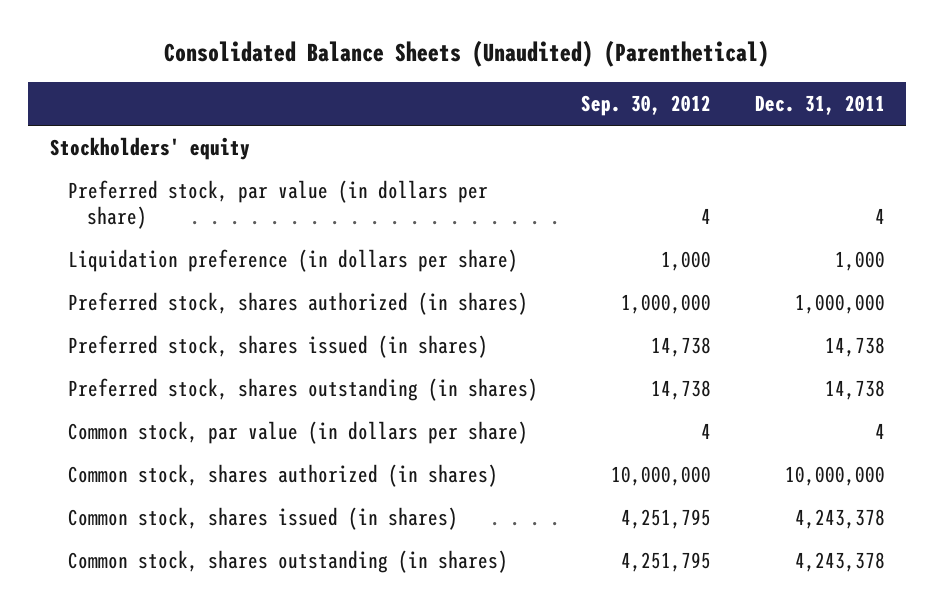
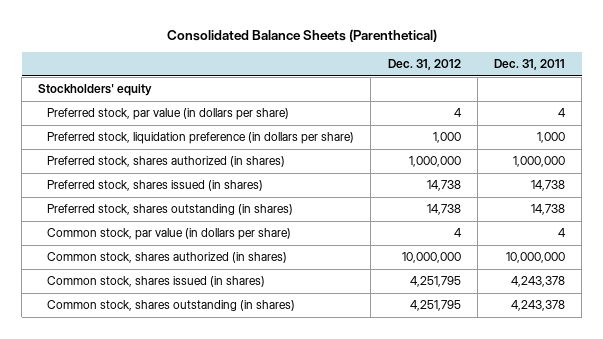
- Consolidated Balance Sheets (Unaudited) (Parenthetical)
+ Consolidated Balance Sheets (Parenthetical)
- | Sep. 30, 2012 | Dec. 31, 2011
+ | Dec. 31, 2012 | Dec. 31, 2011
- Liquidation preference (in dollars per share) | 1,000 | 1,000
+ Preferred stock, liquidation preference (in dollars per share) | 1,000 | 1,000

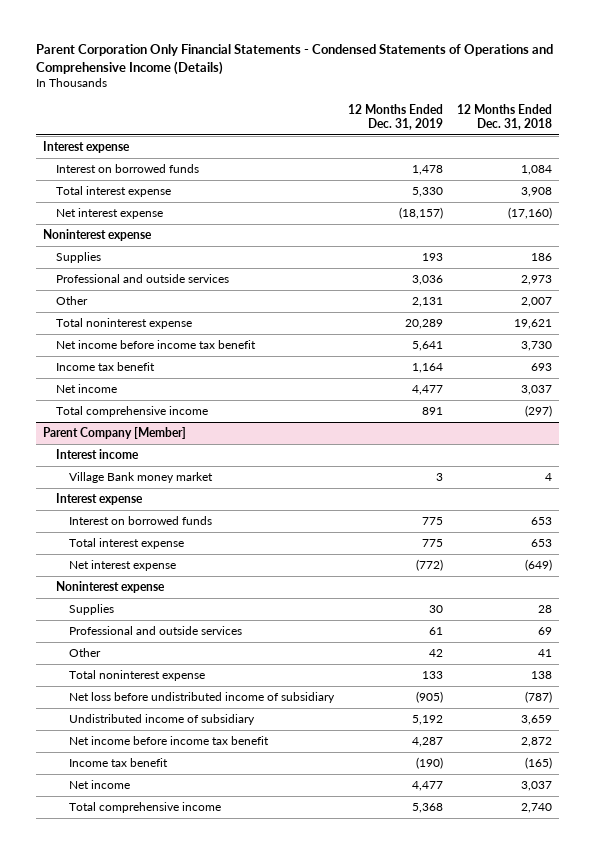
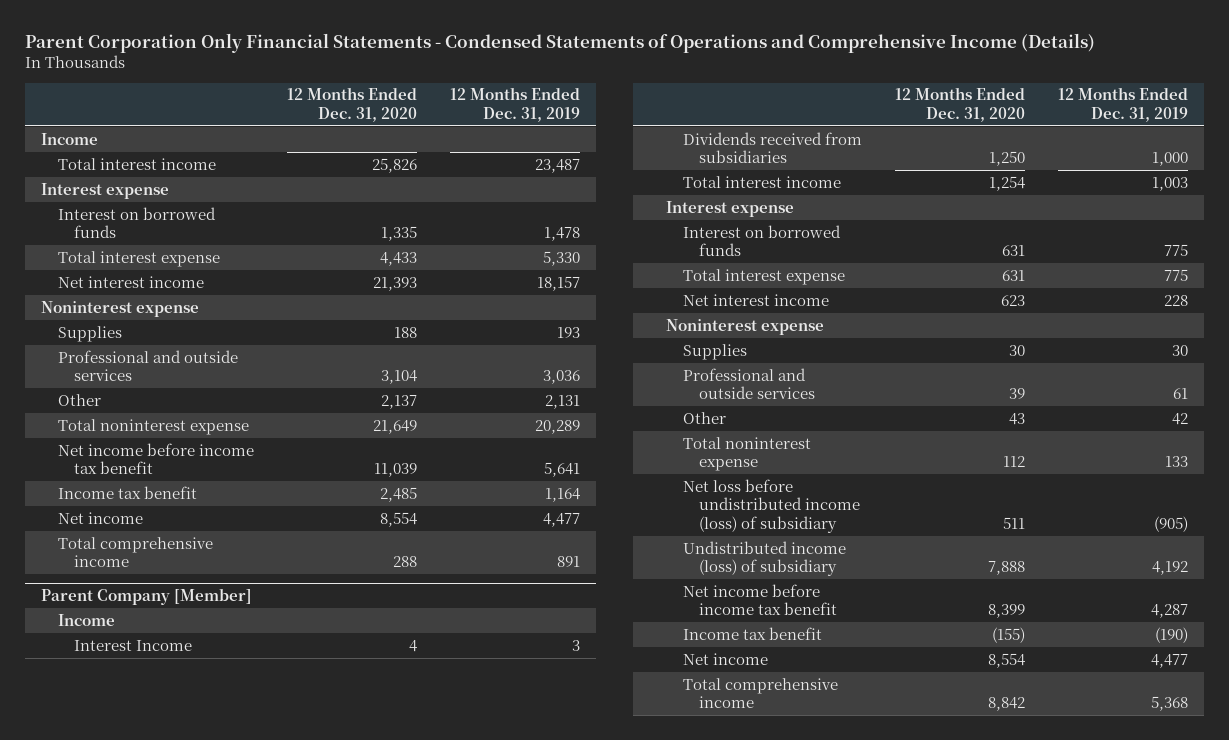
- | 12 Months Ended Dec. 31, 2019 | 12 Months Ended Dec. 31, 2018
+ | 12 Months Ended Dec. 31, 2020 | 12 Months Ended Dec. 31, 2019
+ Income
+ Total interest income | 25,826 | 23,487
- Net interest expense | (18,157) | (17,160)
+ Net interest income | 21,393 | 18,157
@ Parent Company [Member]
- Interest income
- Village Bank money market | 3 | 4
+ Income
+ Interest Income | 4 | 3
+ Dividends received from subsidiaries | 1,250 | 1,000
+ Total interest income | 1,254 | 1,003
- Net interest expense | (772) | (649)
+ Net interest income | 623 | 228
- Net loss before undistributed income of subsidiary | (905) | (787)
- Undistributed income of subsidiary | 5,192 | 3,659
+ Net loss before undistributed income (loss) of subsidiary | 511 | (905)
+ Undistributed income (loss) of subsidiary | 7,888 | 4,192

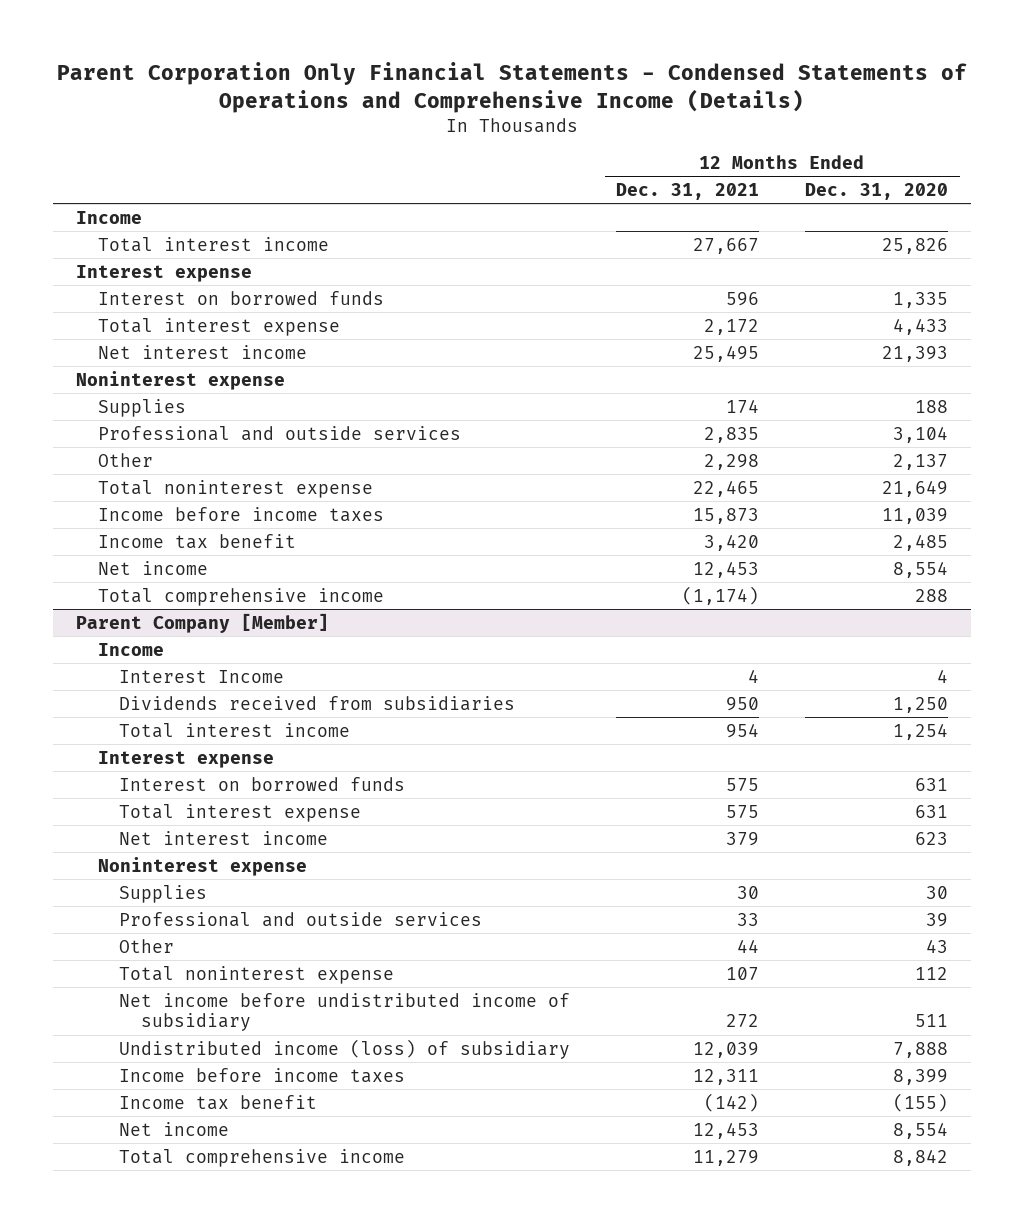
- | 12 Months Ended Dec. 31, 2020 | 12 Months Ended Dec. 31, 2019
+ | 12 Months Ended Dec. 31, 2021 | 12 Months Ended Dec. 31, 2020
- Net income before income tax benefit | 11,039 | 5,641
+ Income before income taxes | 15,873 | 11,039
@ Parent Company [Member]
- Net loss before undistributed income (loss) of subsidiary | 511 | (905)
+ Net income before undistributed income of subsidiary | 272 | 511
- Net income before income tax benefit | 8,399 | 4,287
+ Income before income taxes | 12,311 | 8,399

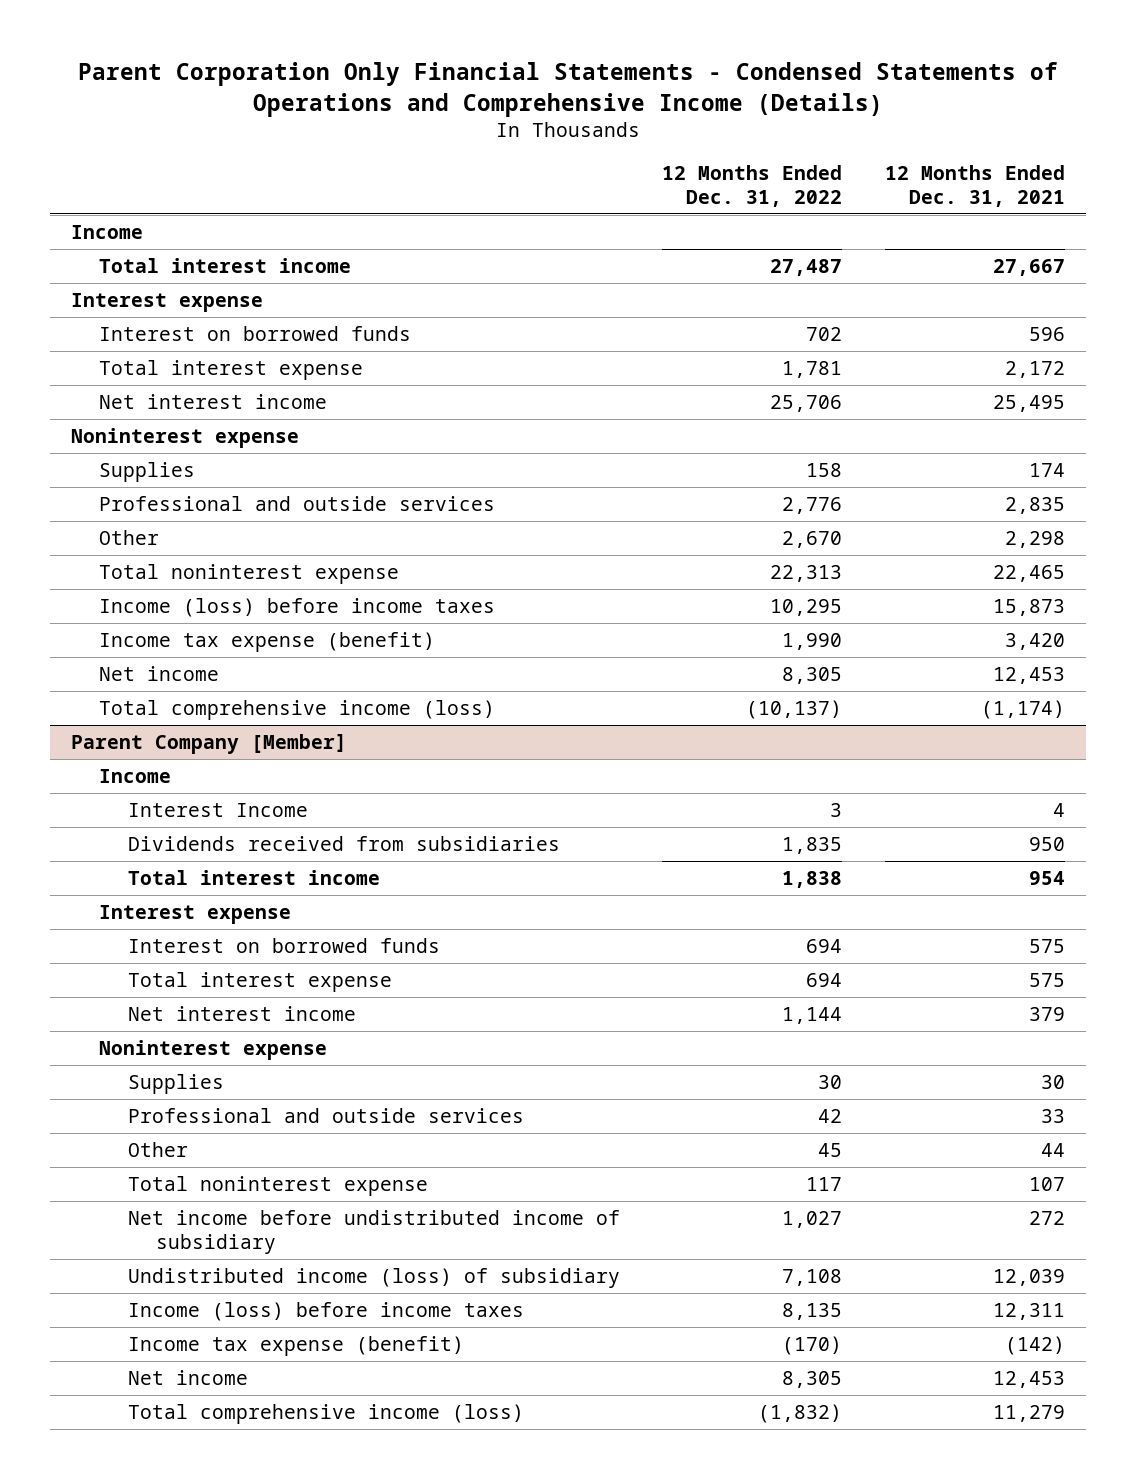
- | 12 Months Ended Dec. 31, 2021 | 12 Months Ended Dec. 31, 2020
+ | 12 Months Ended Dec. 31, 2022 | 12 Months Ended Dec. 31, 2021
- Income before income taxes | 15,873 | 11,039
- Income tax benefit | 3,420 | 2,485
+ Income (loss) before income taxes | 10,295 | 15,873
+ Income tax expense (benefit) | 1,990 | 3,420
- Total comprehensive income | (1,174) | 288
+ Total comprehensive income (loss) | (10,137) | (1,174)
@ Parent Company [Member]
- Income before income taxes | 12,311 | 8,399
- Income tax benefit | (142) | (155)
+ Income (loss) before income taxes | 8,135 | 12,311
+ Income tax expense (benefit) | (170) | (142)
- Total comprehensive income | 11,279 | 8,842
+ Total comprehensive income (loss) | (1,832) | 11,279

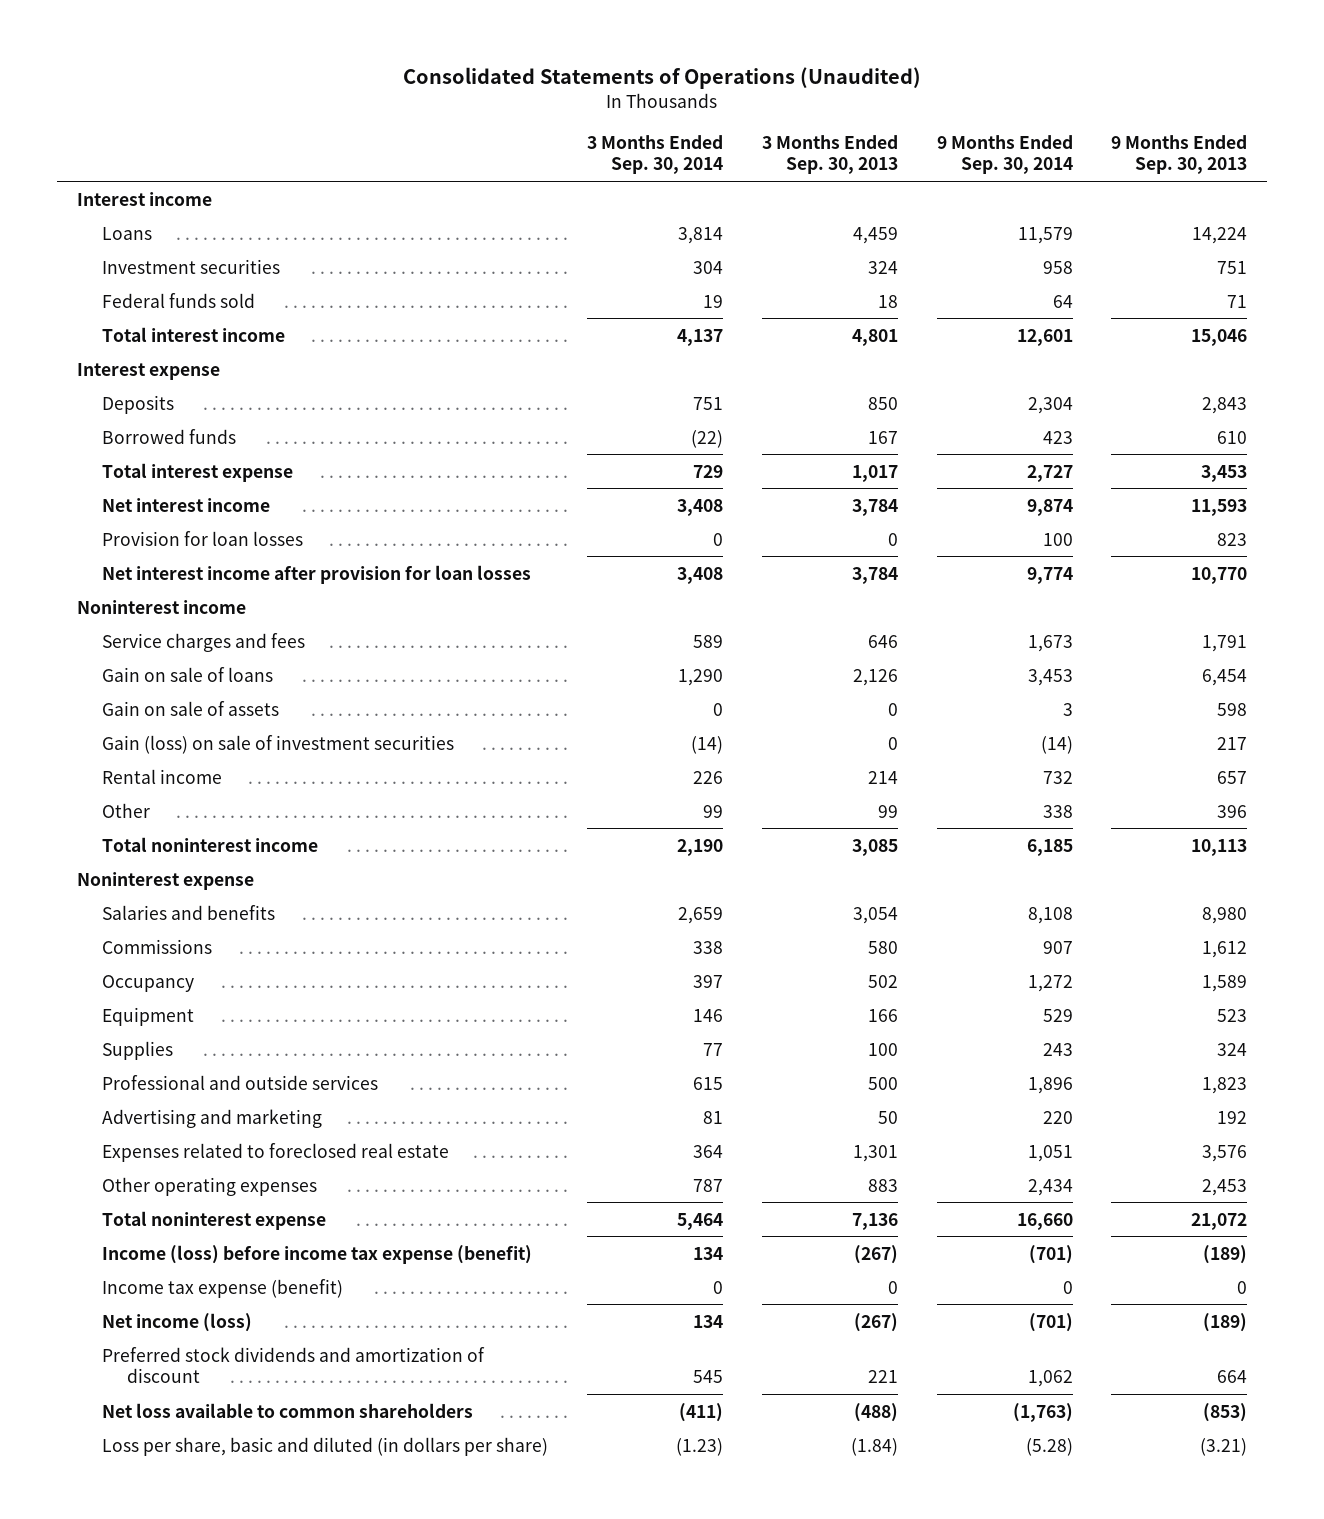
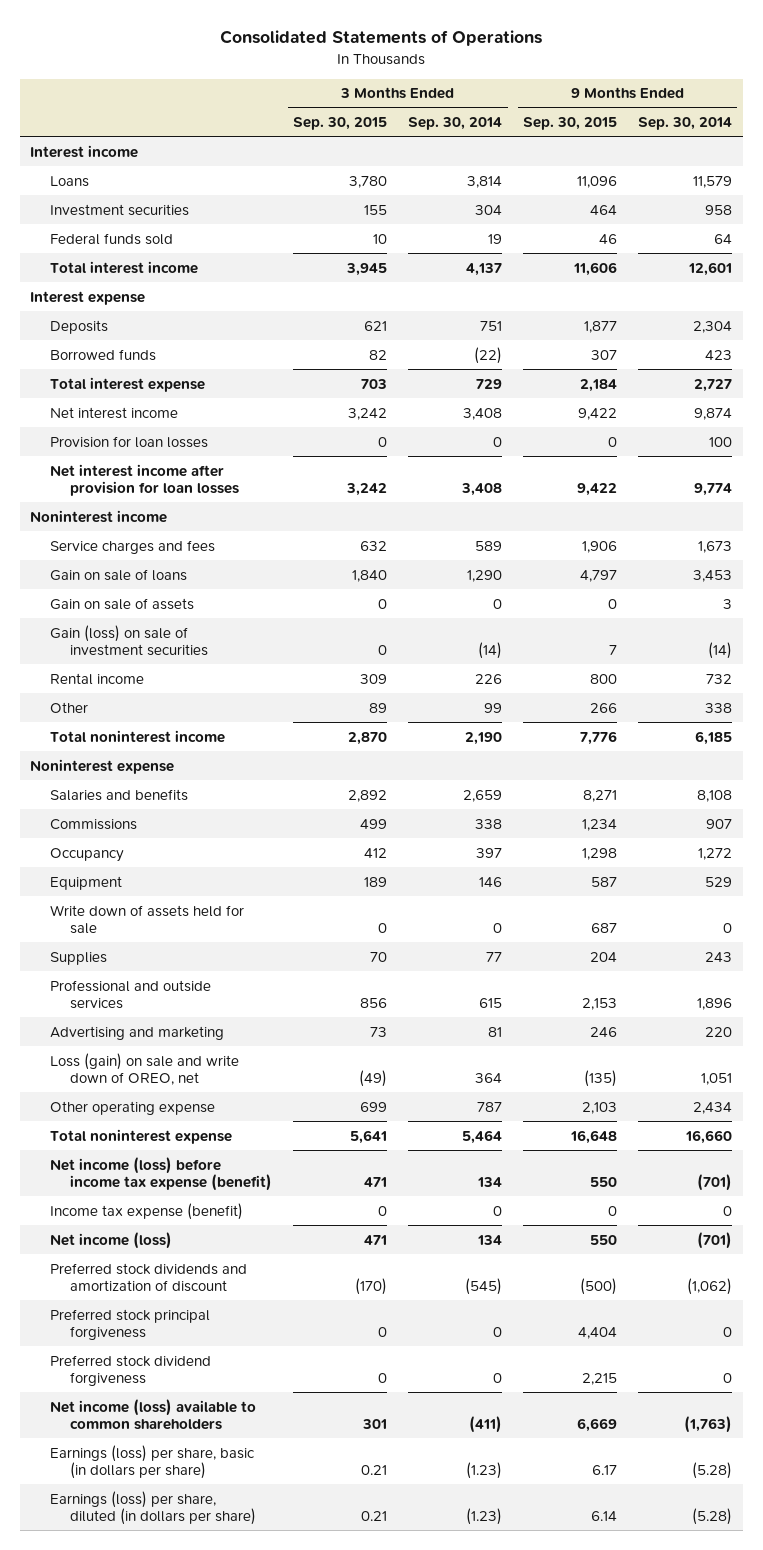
- Consolidated Statements of Operations (Unaudited)
+ Consolidated Statements of Operations
- | 3 Months Ended Sep. 30, 2014 | 3 Months Ended Sep. 30, 2013 | 9 Months Ended Sep. 30, 2014 | 9 Months Ended Sep. 30, 2013
+ | 3 Months Ended Sep. 30, 2015 | 3 Months Ended Sep. 30, 2014 | 9 Months Ended Sep. 30, 2015 | 9 Months Ended Sep. 30, 2014
+ Write down of assets held for sale | 0 | 0 | 687 | 0
- Expenses related to foreclosed real estate | 364 | 1,301 | 1,051 | 3,576
- Other operating expenses | 787 | 883 | 2,434 | 2,453
+ Loss (gain) on sale and write down of OREO, net | (49) | 364 | (135) | 1,051
+ Other operating expense | 699 | 787 | 2,103 | 2,434
- Income (loss) before income tax expense (benefit) | 134 | (267) | (701) | (189)
+ Net income (loss) before income tax expense (benefit) | 471 | 134 | 550 | (701)
- Preferred stock dividends and amortization of discount | 545 | 221 | 1,062 | 664
- Net loss available to common shareholders | (411) | (488) | (1,763) | (853)
- Loss per share, basic and diluted (in dollars per share) | (1.23) | (1.84) | (5.28) | (3.21)
+ Preferred stock dividends and amortization of discount | (170) | (545) | (500) | (1,062)
+ Preferred stock principal forgiveness | 0 | 0 | 4,404 | 0
+ Preferred stock dividend forgiveness | 0 | 0 | 2,215 | 0
+ Net income (loss) available to common shareholders | 301 | (411) | 6,669 | (1,763)
+ Earnings (loss) per share, basic (in dollars per share) | 0.21 | (1.23) | 6.17 | (5.28)
+ Earnings (loss) per share, diluted (in dollars per share) | 0.21 | (1.23) | 6.14 | (5.28)

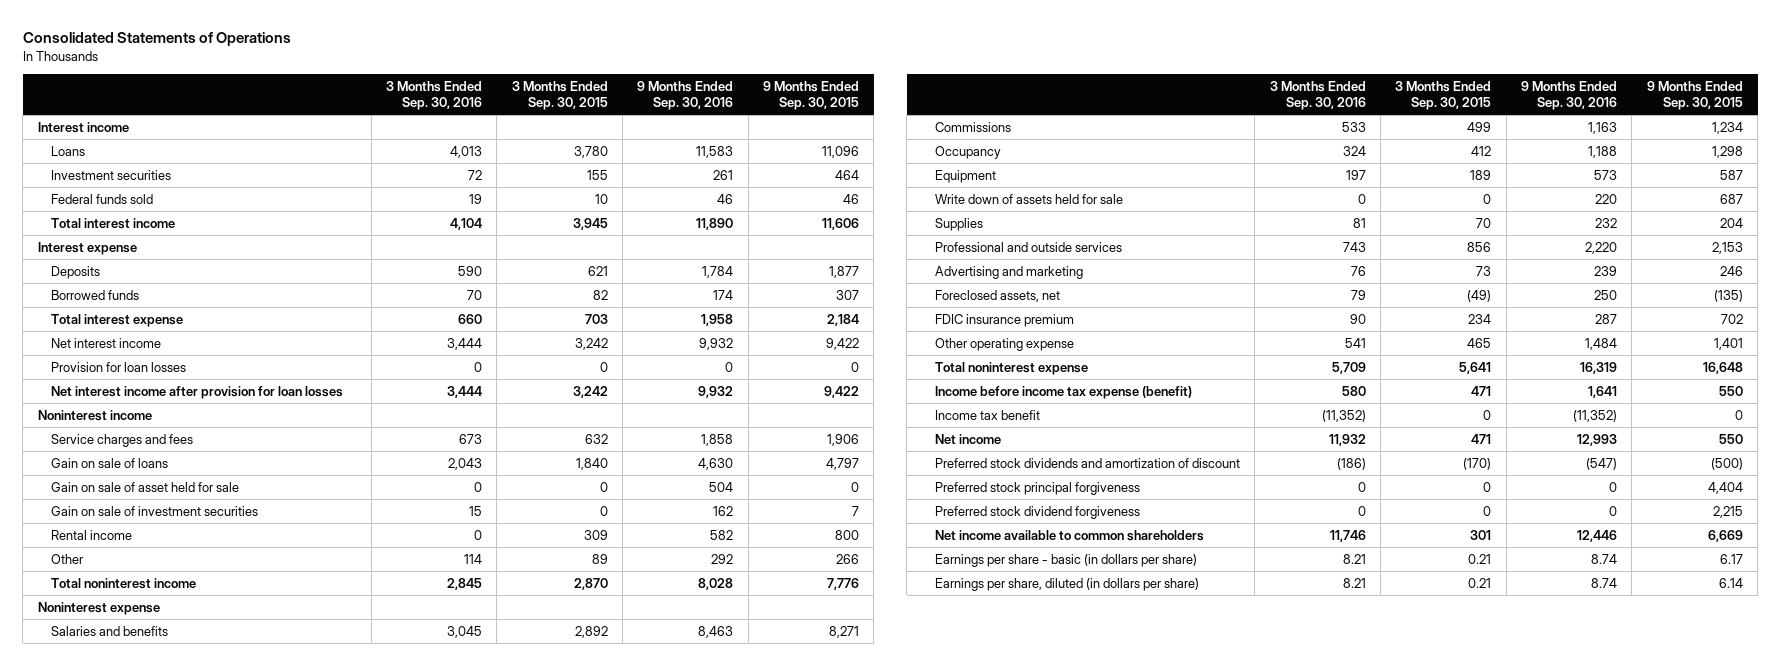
- | 3 Months Ended Sep. 30, 2015 | 3 Months Ended Sep. 30, 2014 | 9 Months Ended Sep. 30, 2015 | 9 Months Ended Sep. 30, 2014
+ | 3 Months Ended Sep. 30, 2016 | 3 Months Ended Sep. 30, 2015 | 9 Months Ended Sep. 30, 2016 | 9 Months Ended Sep. 30, 2015
- Gain on sale of assets | 0 | 0 | 0 | 3
- Gain (loss) on sale of investment securities | 0 | (14) | 7 | (14)
+ Gain on sale of asset held for sale | 0 | 0 | 504 | 0
+ Gain on sale of investment securities | 15 | 0 | 162 | 7
- Loss (gain) on sale and write down of OREO, net | (49) | 364 | (135) | 1,051
- Other operating expense | 699 | 787 | 2,103 | 2,434
+ Foreclosed assets, net | 79 | (49) | 250 | (135)
+ FDIC insurance premium | 90 | 234 | 287 | 702
+ Other operating expense | 541 | 465 | 1,484 | 1,401
- Net income (loss) before income tax expense (benefit) | 471 | 134 | 550 | (701)
- Income tax expense (benefit) | 0 | 0 | 0 | 0
- Net income (loss) | 471 | 134 | 550 | (701)
+ Income before income tax expense (benefit) | 580 | 471 | 1,641 | 550
+ Income tax benefit | (11,352) | 0 | (11,352) | 0
+ Net income | 11,932 | 471 | 12,993 | 550
- Net income (loss) available to common shareholders | 301 | (411) | 6,669 | (1,763)
- Earnings (loss) per share, basic (in dollars per share) | 0.21 | (1.23) | 6.17 | (5.28)
- Earnings (loss) per share, diluted (in dollars per share) | 0.21 | (1.23) | 6.14 | (5.28)
+ Net income available to common shareholders | 11,746 | 301 | 12,446 | 6,669
+ Earnings per share - basic (in dollars per share) | 8.21 | 0.21 | 8.74 | 6.17
+ Earnings per share, diluted (in dollars per share) | 8.21 | 0.21 | 8.74 | 6.14

